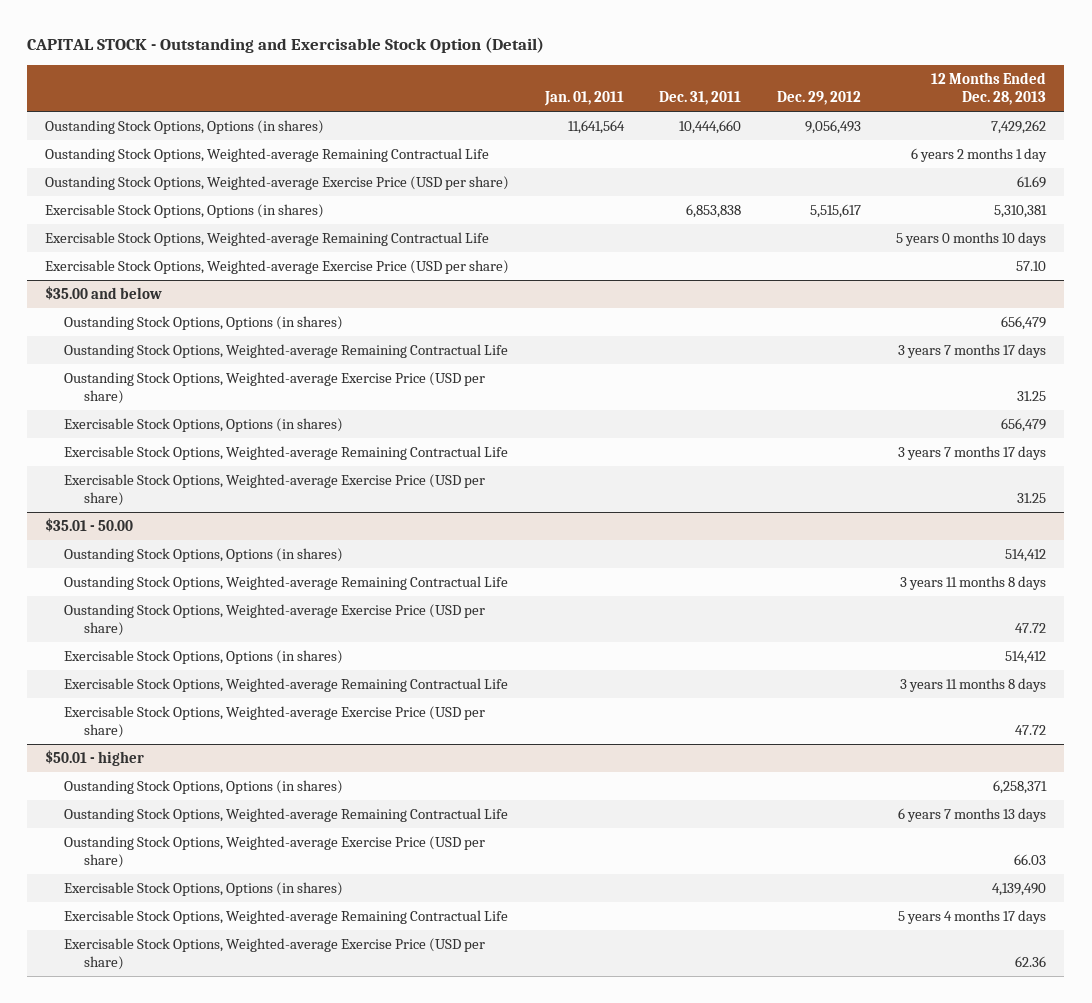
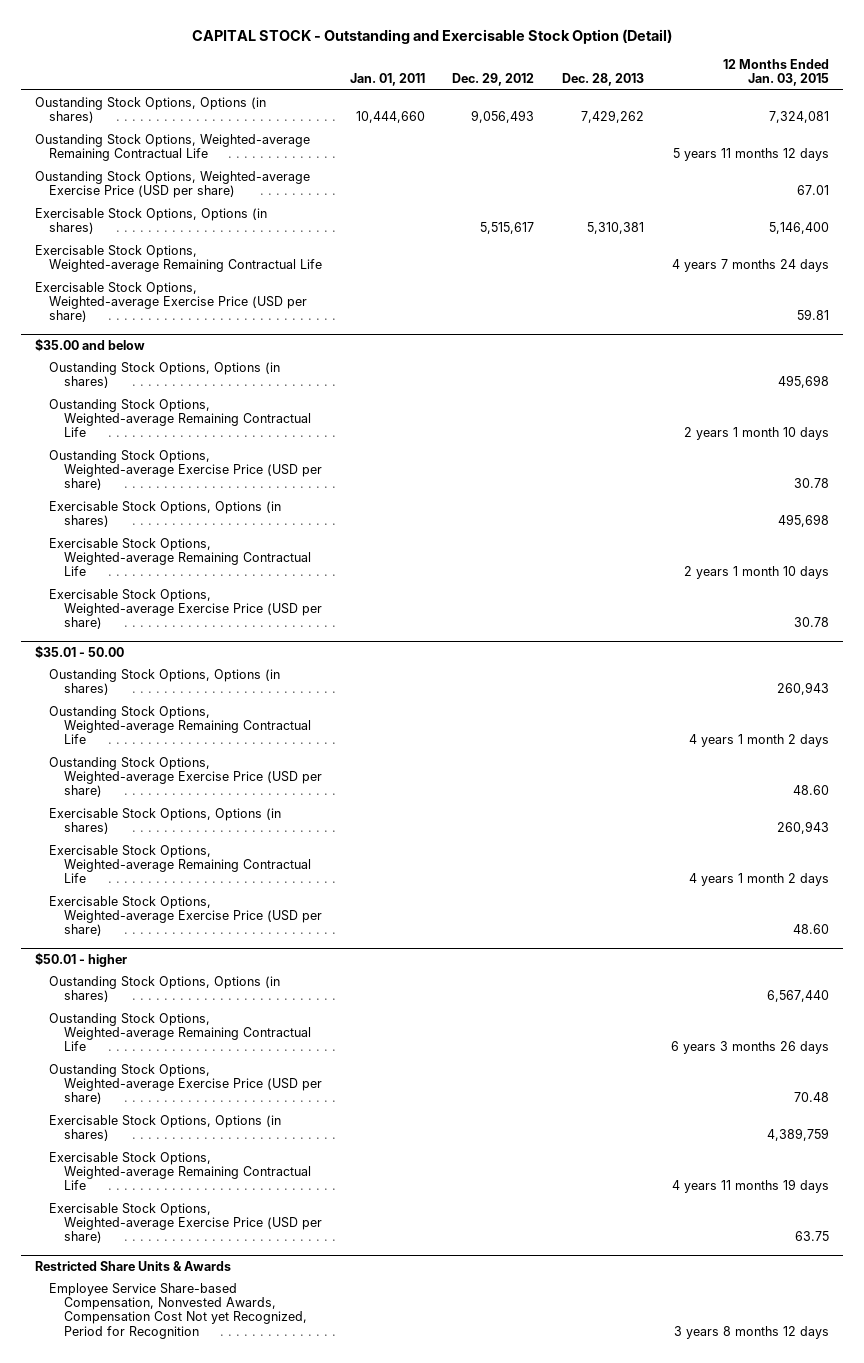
- | Jan. 01, 2011 | Dec. 31, 2011 | Dec. 29, 2012 | 12 Months Ended Dec. 28, 2013
+ | Jan. 01, 2011 | Dec. 29, 2012 | Dec. 28, 2013 | 12 Months Ended Jan. 03, 2015
- Oustanding Stock Options, Options (in shares) | 11,641,564 | 10,444,660 | 9,056,493 | 7,429,262
+ Oustanding Stock Options, Options (in shares) | 10,444,660 | 9,056,493 | 7,429,262 | 7,324,081
+ Restricted Share Units & Awards
+ Employee Service Share-based Compensation, Nonvested Awards, Compensation Cost Not yet Recognized, Period for Recognition | | | | 3 years 8 months 12 days

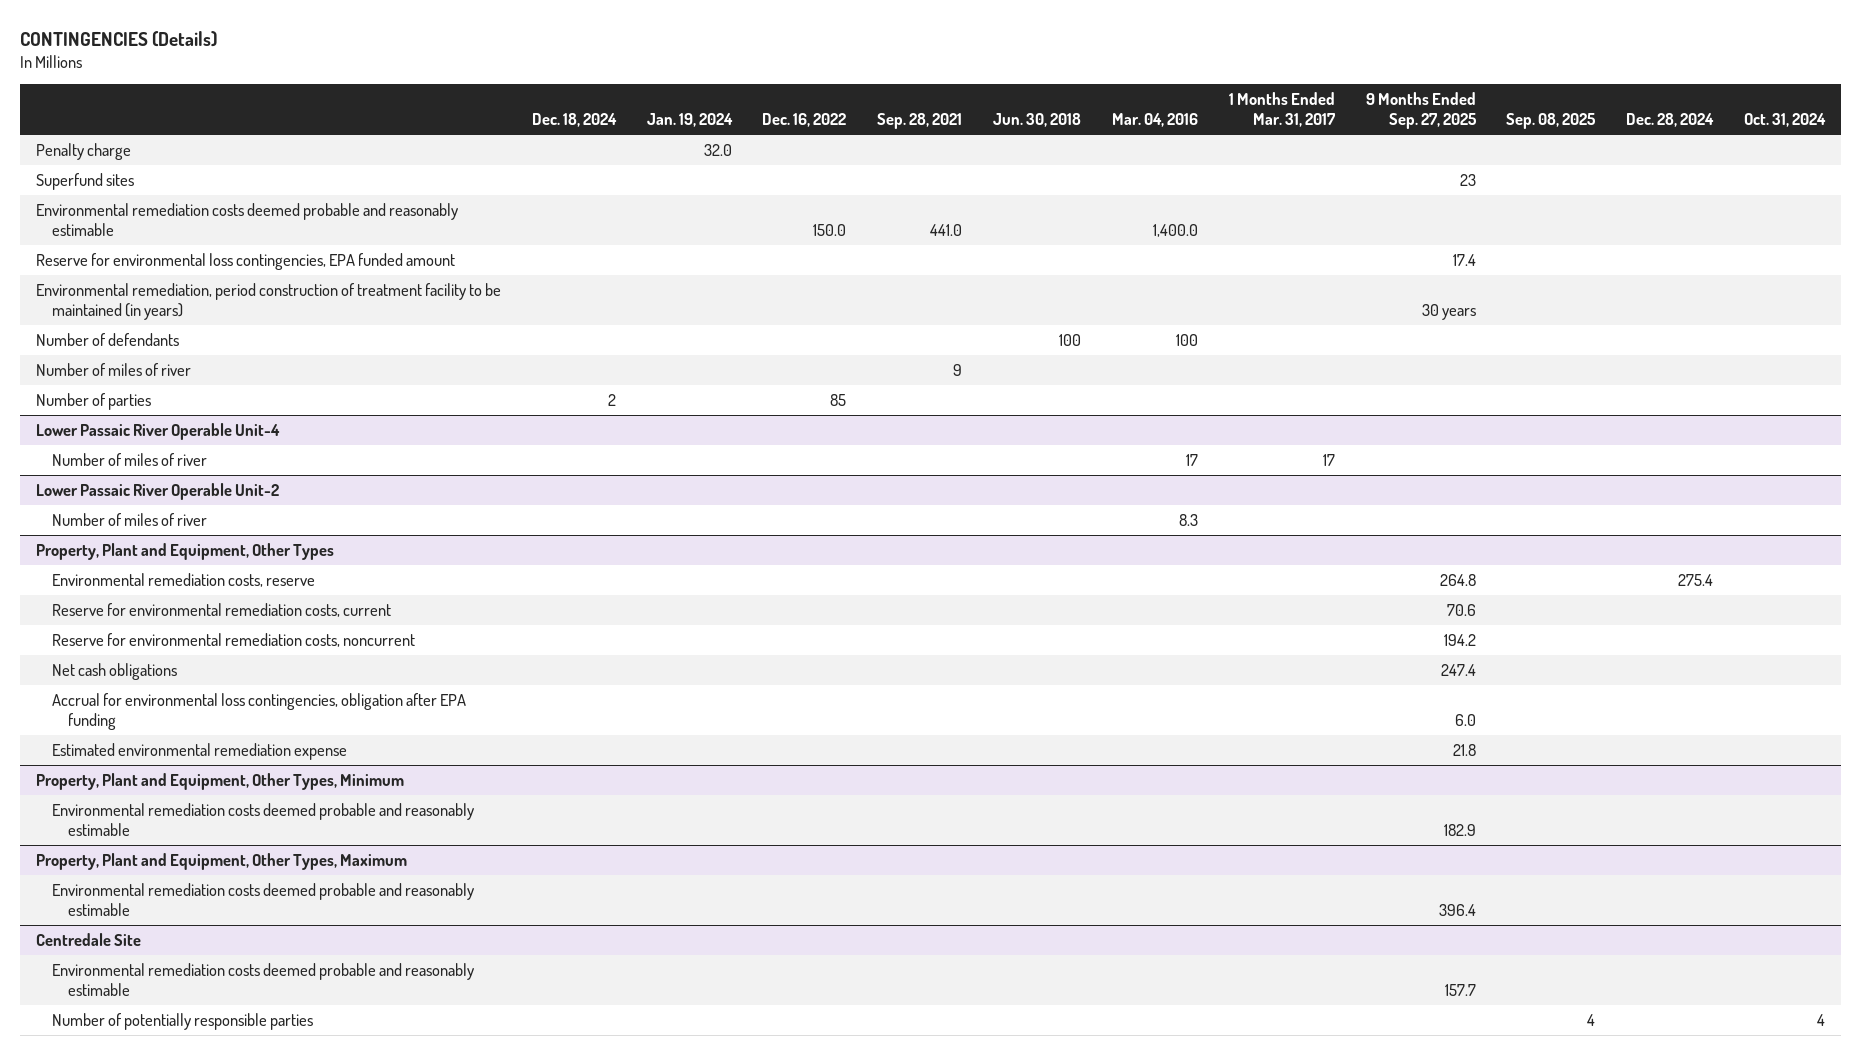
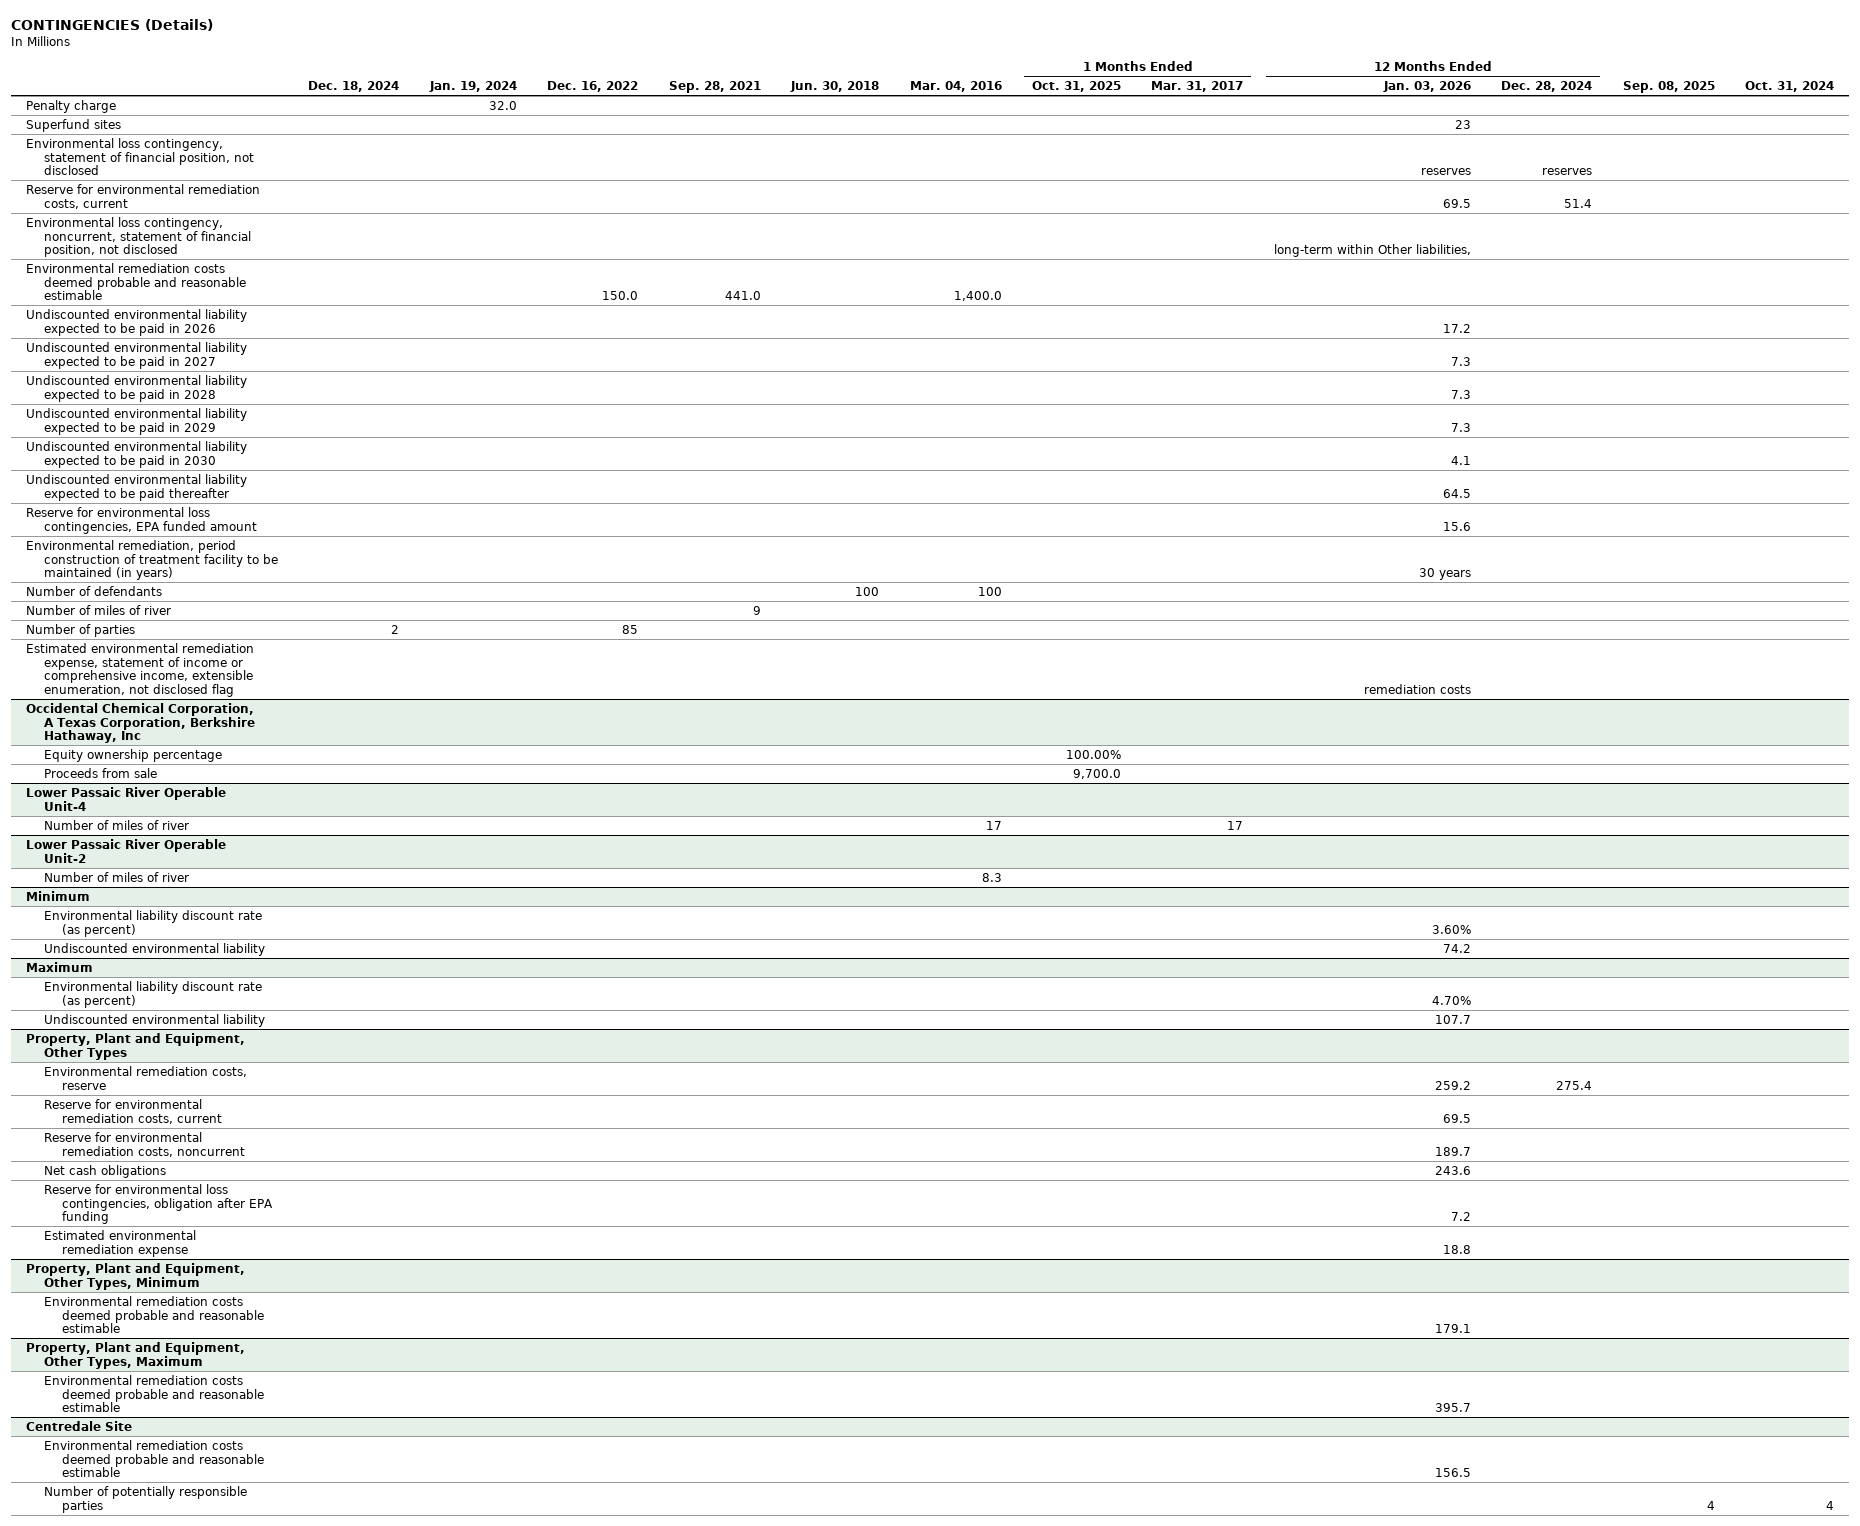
- | Dec. 18, 2024 | Jan. 19, 2024 | Dec. 16, 2022 | Sep. 28, 2021 | Jun. 30, 2018 | Mar. 04, 2016 | 1 Months Ended Mar. 31, 2017 | 9 Months Ended Sep. 27, 2025 | Sep. 08, 2025 | Dec. 28, 2024 | Oct. 31, 2024
+ | Dec. 18, 2024 | Jan. 19, 2024 | Dec. 16, 2022 | Sep. 28, 2021 | Jun. 30, 2018 | Mar. 04, 2016 | 1 Months Ended Oct. 31, 2025 | 1 Months Ended Mar. 31, 2017 | 12 Months Ended Jan. 03, 2026 | 12 Months Ended Dec. 28, 2024 | Sep. 08, 2025 | Oct. 31, 2024
- Environmental remediation costs deemed probable and reasonably estimable | | | 150.0 | 441.0 | | 1,400.0 | | | | |
+ Environmental loss contingency, statement of financial position, not disclosed | | | | | | | | | reserves | reserves | |
+ Reserve for environmental remediation costs, current | | | | | | | | | 69.5 | 51.4 | |
+ Environmental loss contingency, noncurrent, statement of financial position, not disclosed | | | | | | | | | long-term within Other liabilities, | | |
+ Environmental remediation costs deemed probable and reasonable estimable | | | 150.0 | 441.0 | | 1,400.0 | | | | | |
+ Undiscounted environmental liability expected to be paid in 2026 | | | | | | | | | 17.2 | | |
+ Undiscounted environmental liability expected to be paid in 2027 | | | | | | | | | 7.3 | | |
+ Undiscounted environmental liability expected to be paid in 2028 | | | | | | | | | 7.3 | | |
+ Undiscounted environmental liability expected to be paid in 2029 | | | | | | | | | 7.3 | | |
+ Undiscounted environmental liability expected to be paid in 2030 | | | | | | | | | 4.1 | | |
+ Undiscounted environmental liability expected to be paid thereafter | | | | | | | | | 64.5 | | |
+ Estimated environmental remediation expense, statement of income or comprehensive income, extensible enumeration, not disclosed flag | | | | | | | | | remediation costs | | |
+ Occidental Chemical Corporation, A Texas Corporation, Berkshire Hathaway, Inc
+ Equity ownership percentage | | | | | | | 100.00% | | | | |
+ Proceeds from sale | | | | | | | 9,700.0 | | | | |
+ Minimum
+ Environmental liability discount rate (as percent) | | | | | | | | | 3.60% | | |
+ Undiscounted environmental liability | | | | | | | | | 74.2 | | |
+ Maximum
+ Environmental liability discount rate (as percent) | | | | | | | | | 4.70% | | |
+ Undiscounted environmental liability | | | | | | | | | 107.7 | | |
@ Property, Plant and Equipment, Other Types
- Accrual for environmental loss contingencies, obligation after EPA funding | | | | | | | | 6.0 | | |
+ Reserve for environmental loss contingencies, obligation after EPA funding | | | | | | | | | 7.2 | | |
@ Property, Plant and Equipment, Other Types, Minimum
- Environmental remediation costs deemed probable and reasonably estimable | | | | | | | | 182.9 | | |
+ Environmental remediation costs deemed probable and reasonable estimable | | | | | | | | | 179.1 | | |
@ Property, Plant and Equipment, Other Types, Maximum
- Environmental remediation costs deemed probable and reasonably estimable | | | | | | | | 396.4 | | |
+ Environmental remediation costs deemed probable and reasonable estimable | | | | | | | | | 395.7 | | |
@ Centredale Site
- Environmental remediation costs deemed probable and reasonably estimable | | | | | | | | 157.7 | | |
+ Environmental remediation costs deemed probable and reasonable estimable | | | | | | | | | 156.5 | | |

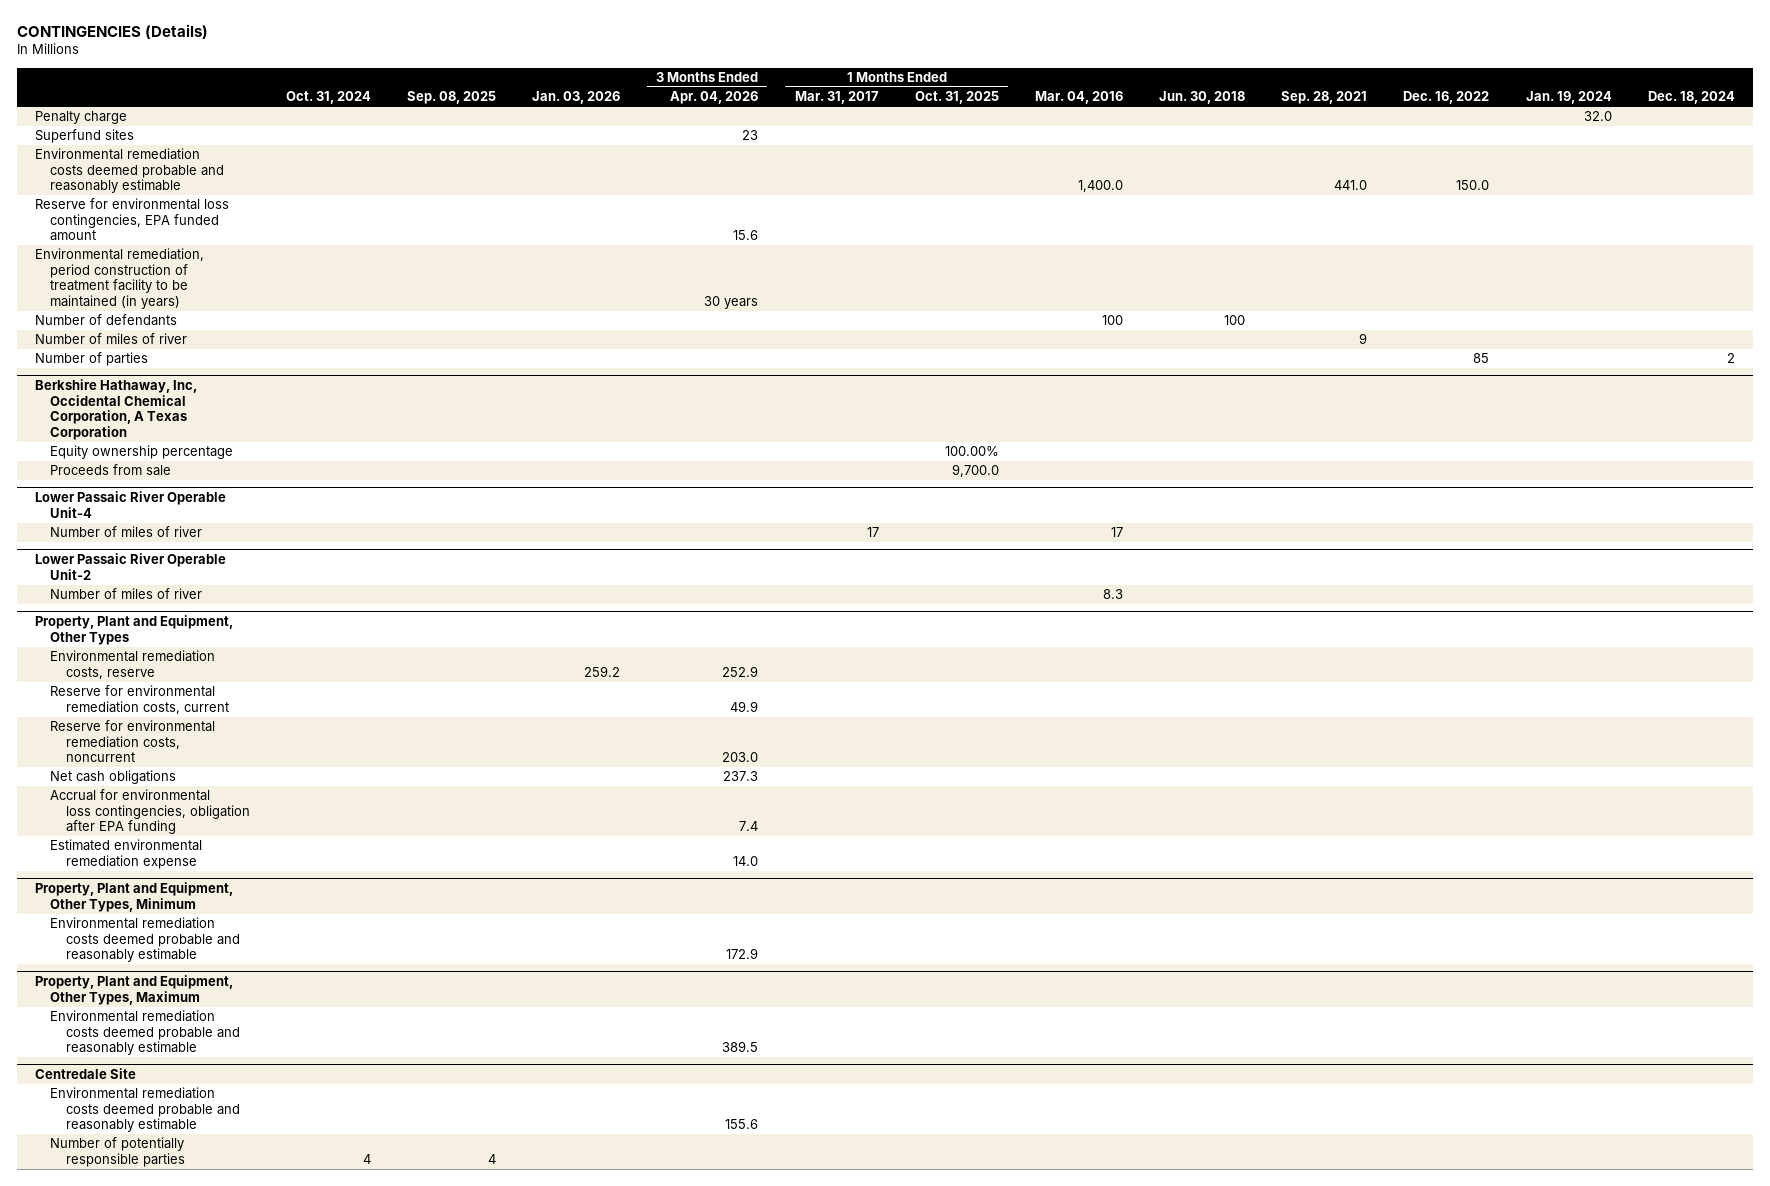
- | Dec. 18, 2024 | Jan. 19, 2024 | Dec. 16, 2022 | Sep. 28, 2021 | Jun. 30, 2018 | Mar. 04, 2016 | 1 Months Ended Oct. 31, 2025 | 1 Months Ended Mar. 31, 2017 | 12 Months Ended Jan. 03, 2026 | 12 Months Ended Dec. 28, 2024 | Sep. 08, 2025 | Oct. 31, 2024
+ | Oct. 31, 2024 | Sep. 08, 2025 | Jan. 03, 2026 | 3 Months Ended Apr. 04, 2026 | 1 Months Ended Mar. 31, 2017 | 1 Months Ended Oct. 31, 2025 | Mar. 04, 2016 | Jun. 30, 2018 | Sep. 28, 2021 | Dec. 16, 2022 | Jan. 19, 2024 | Dec. 18, 2024
- Environmental loss contingency, statement of financial position, not disclosed | | | | | | | | | reserves | reserves | |
- Reserve for environmental remediation costs, current | | | | | | | | | 69.5 | 51.4 | |
- Environmental loss contingency, noncurrent, statement of financial position, not disclosed | | | | | | | | | long-term within Other liabilities, | | |
- Environmental remediation costs deemed probable and reasonable estimable | | | 150.0 | 441.0 | | 1,400.0 | | | | | |
- Undiscounted environmental liability expected to be paid in 2026 | | | | | | | | | 17.2 | | |
- Undiscounted environmental liability expected to be paid in 2027 | | | | | | | | | 7.3 | | |
- Undiscounted environmental liability expected to be paid in 2028 | | | | | | | | | 7.3 | | |
- Undiscounted environmental liability expected to be paid in 2029 | | | | | | | | | 7.3 | | |
- Undiscounted environmental liability expected to be paid in 2030 | | | | | | | | | 4.1 | | |
- Undiscounted environmental liability expected to be paid thereafter | | | | | | | | | 64.5 | | |
+ Environmental remediation costs deemed probable and reasonably estimable | | | | | | | 1,400.0 | | 441.0 | 150.0 | |
- Estimated environmental remediation expense, statement of income or comprehensive income, extensible enumeration, not disclosed flag | | | | | | | | | remediation costs | | |
- Occidental Chemical Corporation, A Texas Corporation, Berkshire Hathaway, Inc
+ Berkshire Hathaway, Inc, Occidental Chemical Corporation, A Texas Corporation
- Minimum
- Environmental liability discount rate (as percent) | | | | | | | | | 3.60% | | |
- Undiscounted environmental liability | | | | | | | | | 74.2 | | |
- Maximum
- Environmental liability discount rate (as percent) | | | | | | | | | 4.70% | | |
- Undiscounted environmental liability | | | | | | | | | 107.7 | | |
@ Property, Plant and Equipment, Other Types
- Reserve for environmental loss contingencies, obligation after EPA funding | | | | | | | | | 7.2 | | |
+ Accrual for environmental loss contingencies, obligation after EPA funding | | | | 7.4 | | | | | | | |
@ Property, Plant and Equipment, Other Types, Minimum
- Environmental remediation costs deemed probable and reasonable estimable | | | | | | | | | 179.1 | | |
+ Environmental remediation costs deemed probable and reasonably estimable | | | | 172.9 | | | | | | | |
@ Property, Plant and Equipment, Other Types, Maximum
- Environmental remediation costs deemed probable and reasonable estimable | | | | | | | | | 395.7 | | |
+ Environmental remediation costs deemed probable and reasonably estimable | | | | 389.5 | | | | | | | |
@ Centredale Site
- Environmental remediation costs deemed probable and reasonable estimable | | | | | | | | | 156.5 | | |
+ Environmental remediation costs deemed probable and reasonably estimable | | | | 155.6 | | | | | | | |

